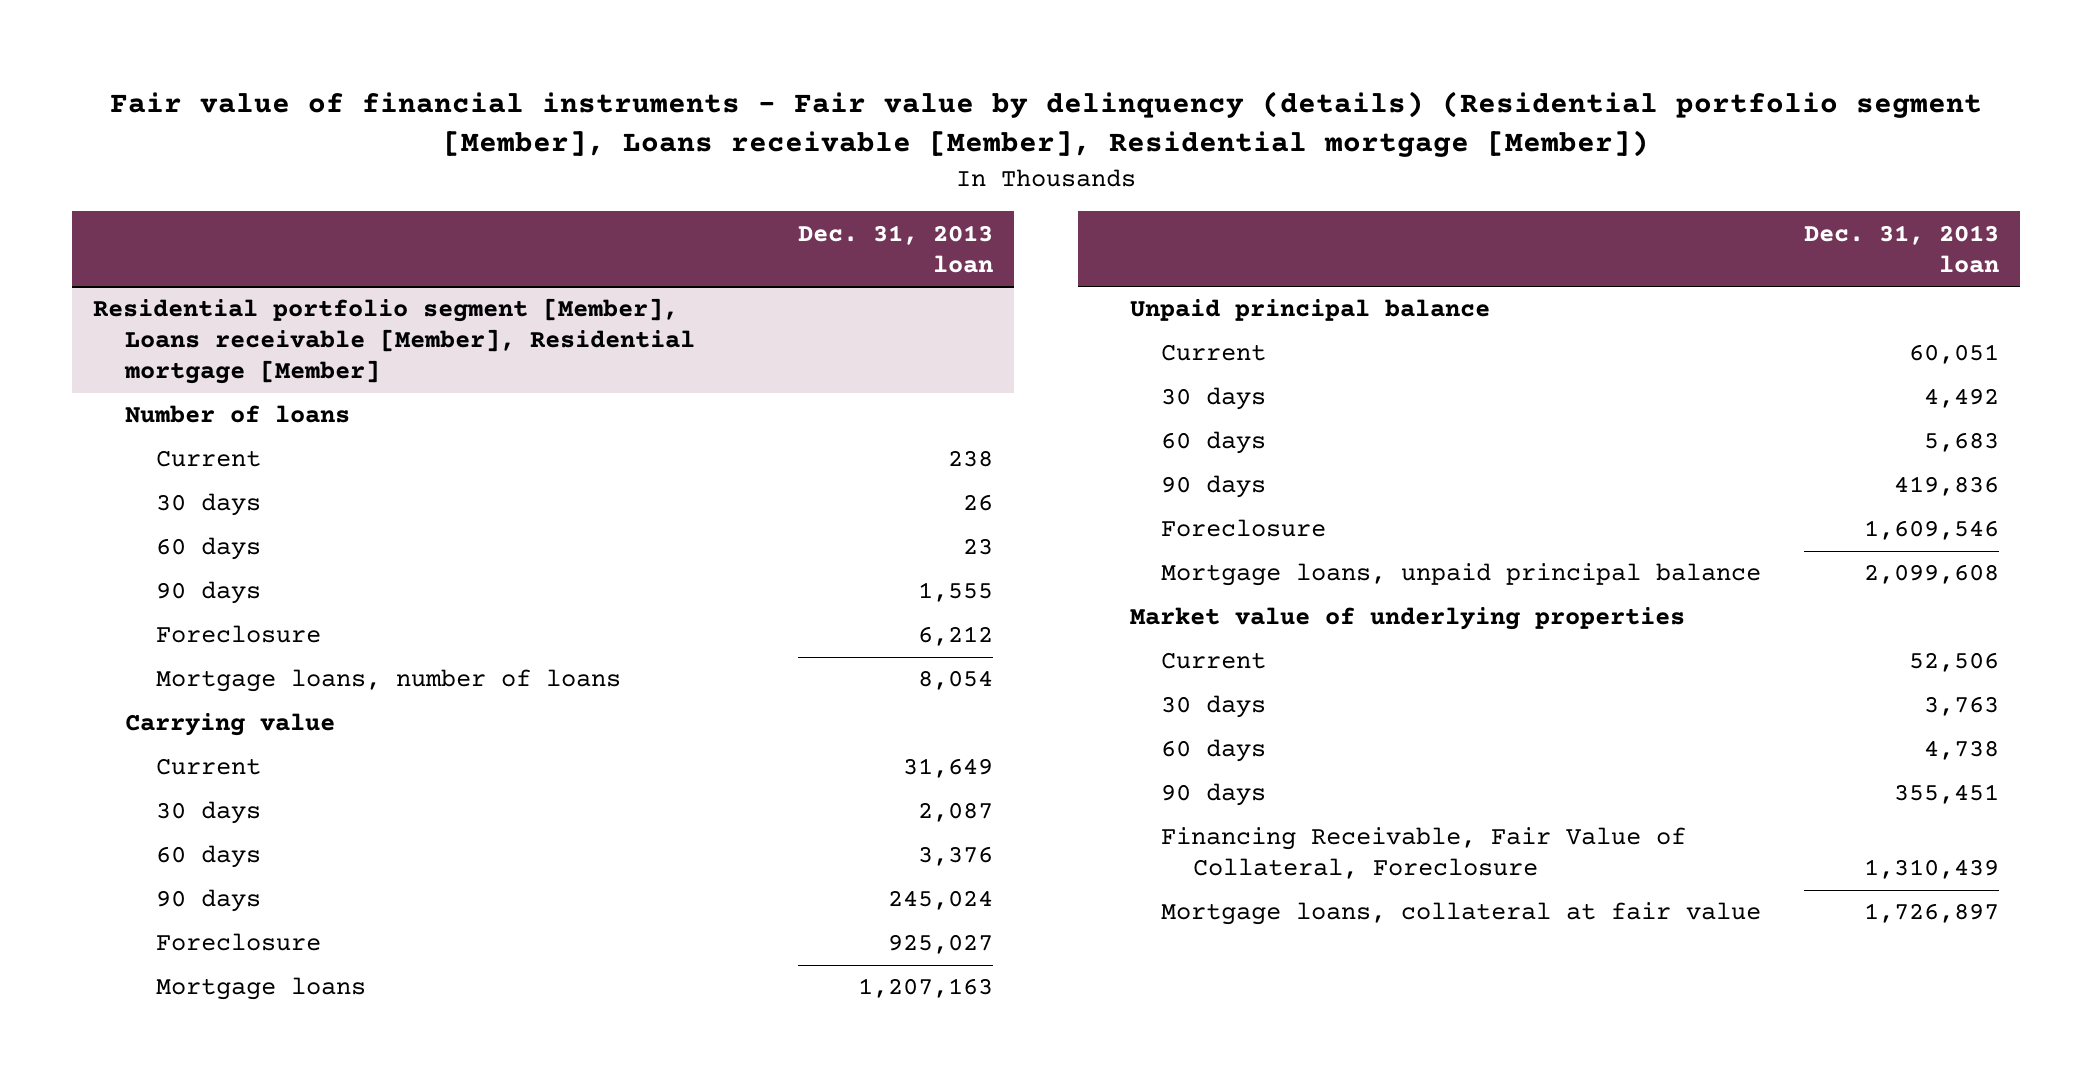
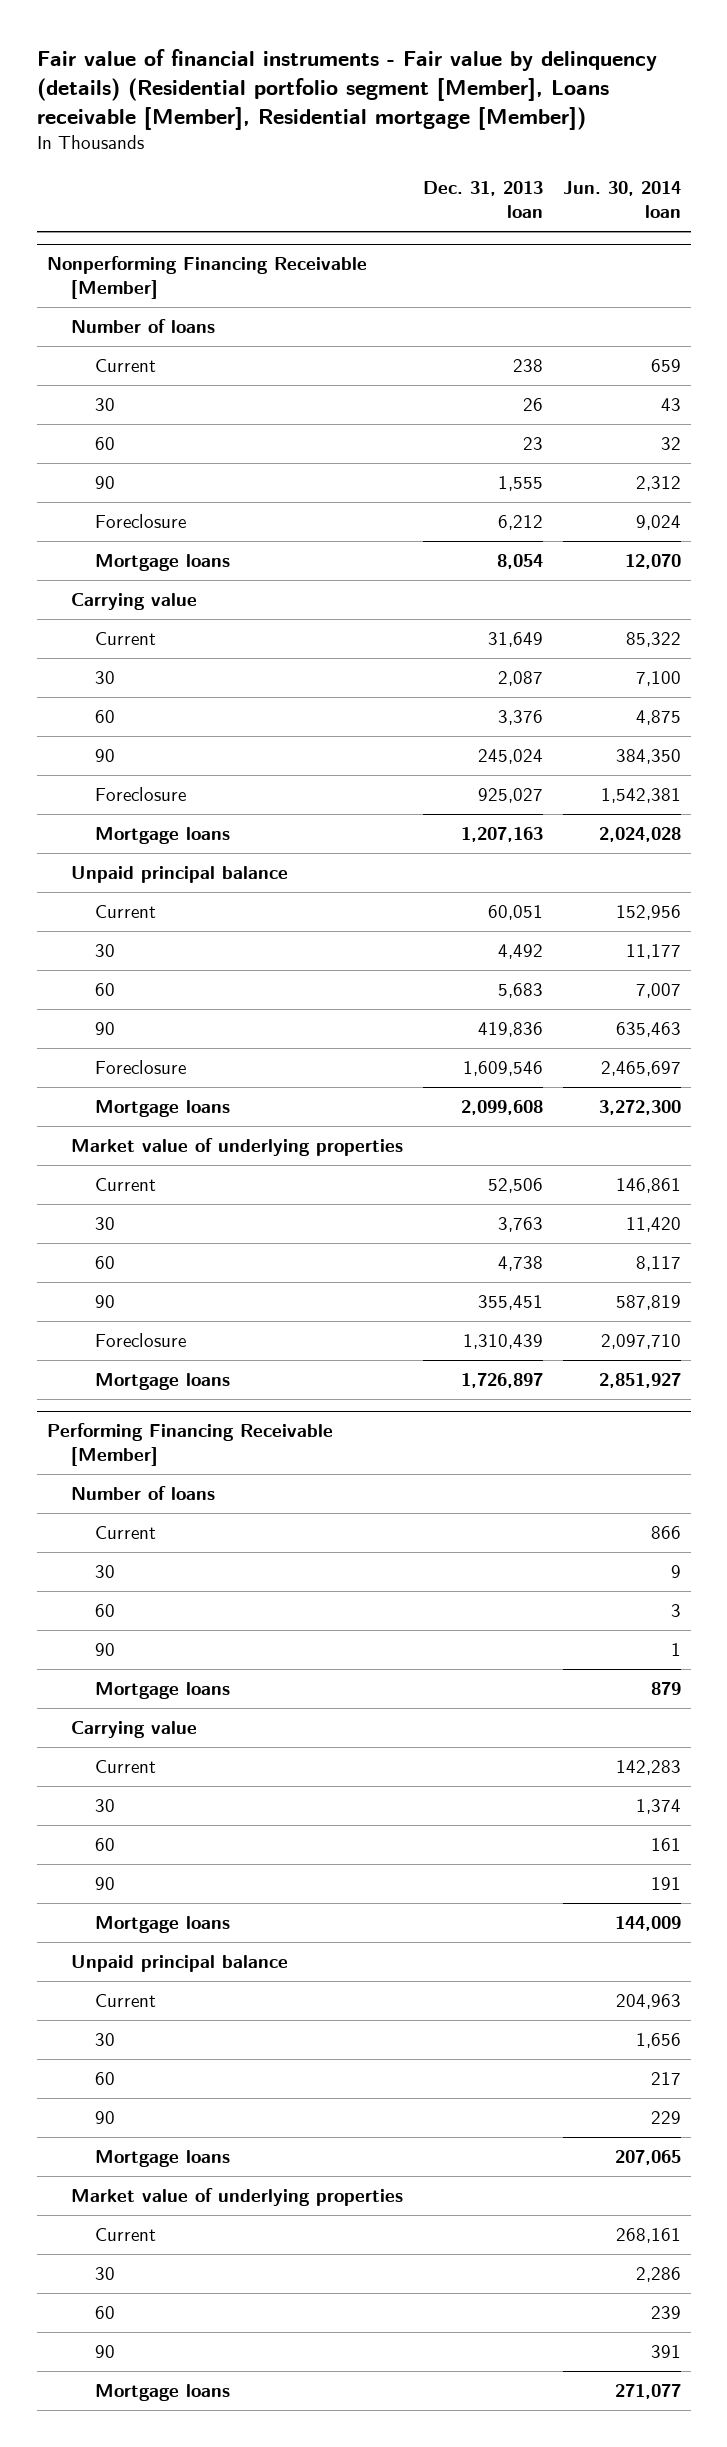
- | Dec. 31, 2013 loan
+ | Dec. 31, 2013 loan | Jun. 30, 2014 loan
- Residential portfolio segment [Member], Loans receivable [Member], Residential mortgage [Member]
+ Nonperforming Financing Receivable [Member]
- 30 days | 26
- 60 days | 23
- 90 days | 1,555
+ 30 | 26 | 43
+ 60 | 23 | 32
+ 90 | 1,555 | 2,312
- Mortgage loans, number of loans | 8,054
+ Mortgage loans | 8,054 | 12,070
- 30 days | 2,087
- 60 days | 3,376
- 90 days | 245,024
+ 30 | 2,087 | 7,100
+ 60 | 3,376 | 4,875
+ 90 | 245,024 | 384,350
- 30 days | 4,492
- 60 days | 5,683
- 90 days | 419,836
+ 30 | 4,492 | 11,177
+ 60 | 5,683 | 7,007
+ 90 | 419,836 | 635,463
- Mortgage loans, unpaid principal balance | 2,099,608
+ Mortgage loans | 2,099,608 | 3,272,300
- 30 days | 3,763
- 60 days | 4,738
- 90 days | 355,451
- Financing Receivable, Fair Value of Collateral, Foreclosure | 1,310,439
- Mortgage loans, collateral at fair value | 1,726,897
+ 30 | 3,763 | 11,420
+ 60 | 4,738 | 8,117
+ 90 | 355,451 | 587,819
+ Foreclosure | 1,310,439 | 2,097,710
+ Mortgage loans | 1,726,897 | 2,851,927
+ Performing Financing Receivable [Member]
+ Number of loans
+ Current | | 866
+ 30 | | 9
+ 60 | | 3
+ 90 | | 1
+ Mortgage loans | | 879
+ Carrying value
+ Current | | 142,283
+ 30 | | 1,374
+ 60 | | 161
+ 90 | | 191
+ Mortgage loans | | 144,009
+ Unpaid principal balance
+ Current | | 204,963
+ 30 | | 1,656
+ 60 | | 217
+ 90 | | 229
+ Mortgage loans | | 207,065
+ Market value of underlying properties
+ Current | | 268,161
+ 30 | | 2,286
+ 60 | | 239
+ 90 | | 391
+ Mortgage loans | | 271,077

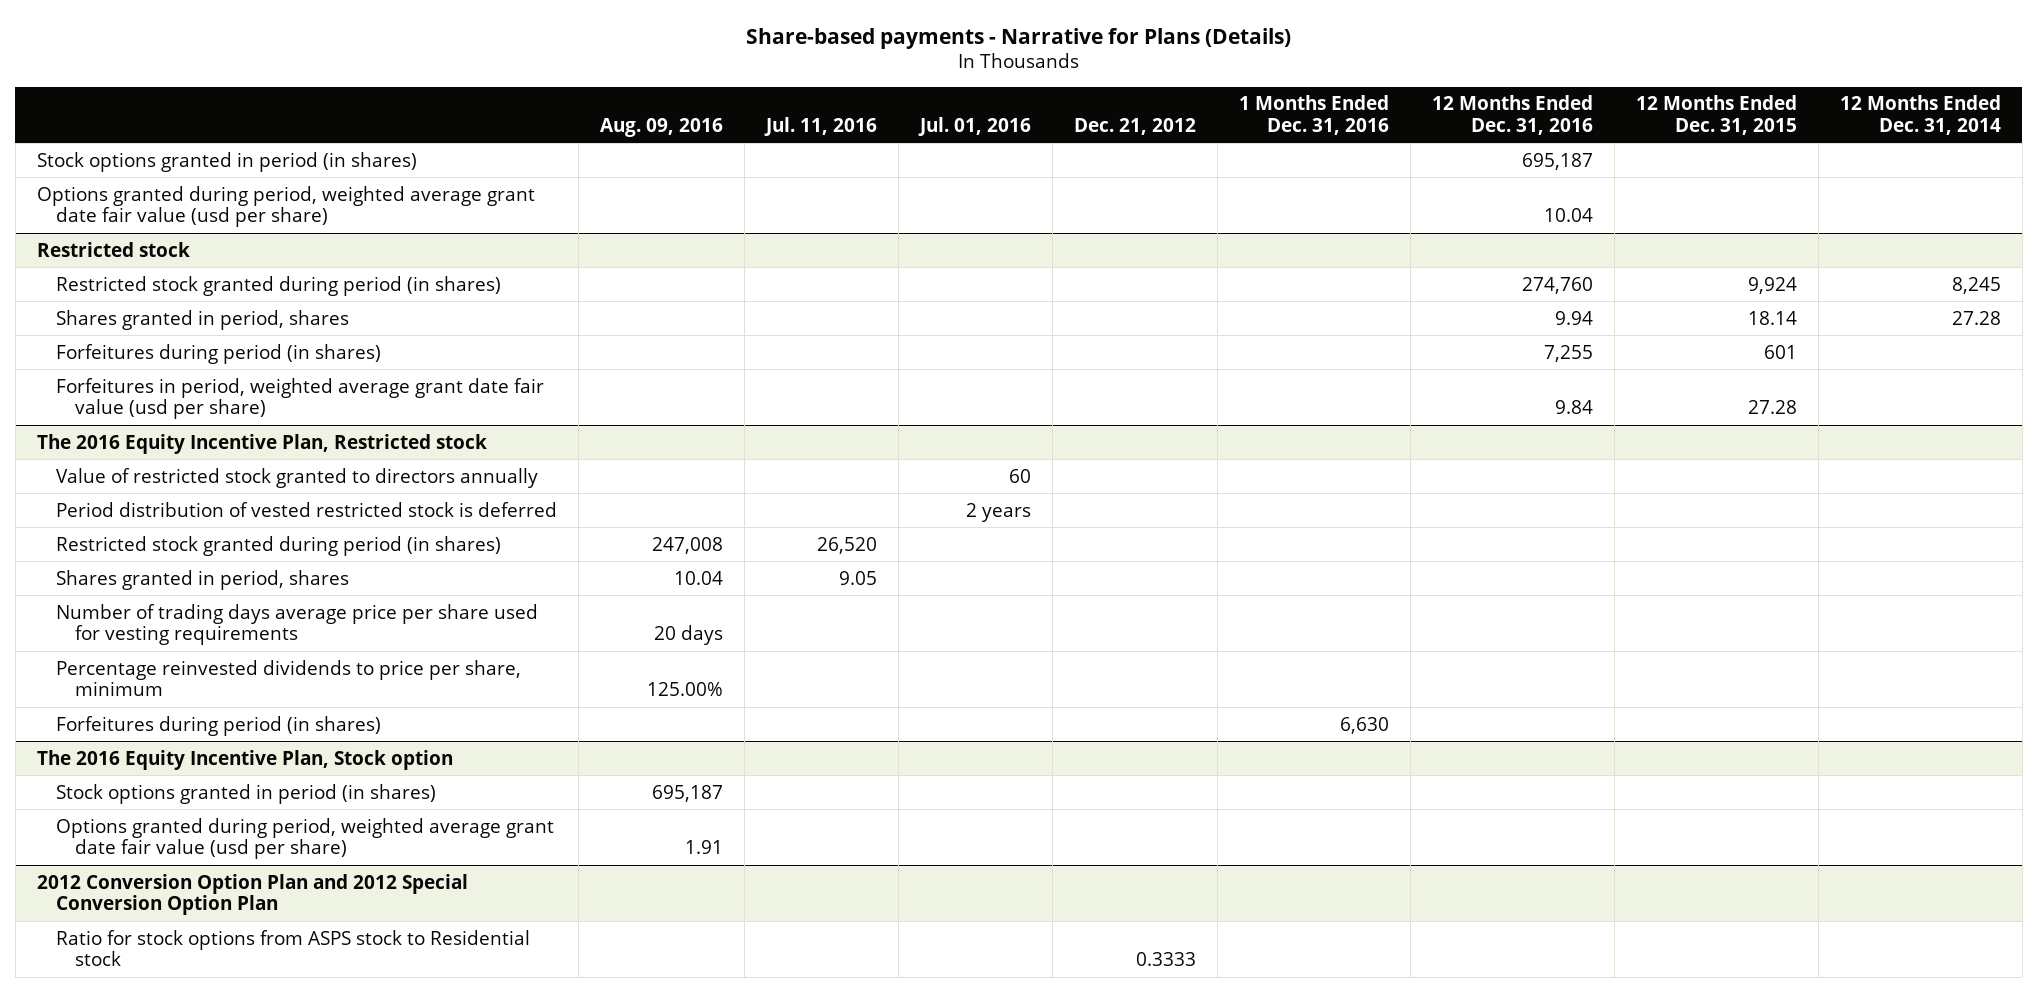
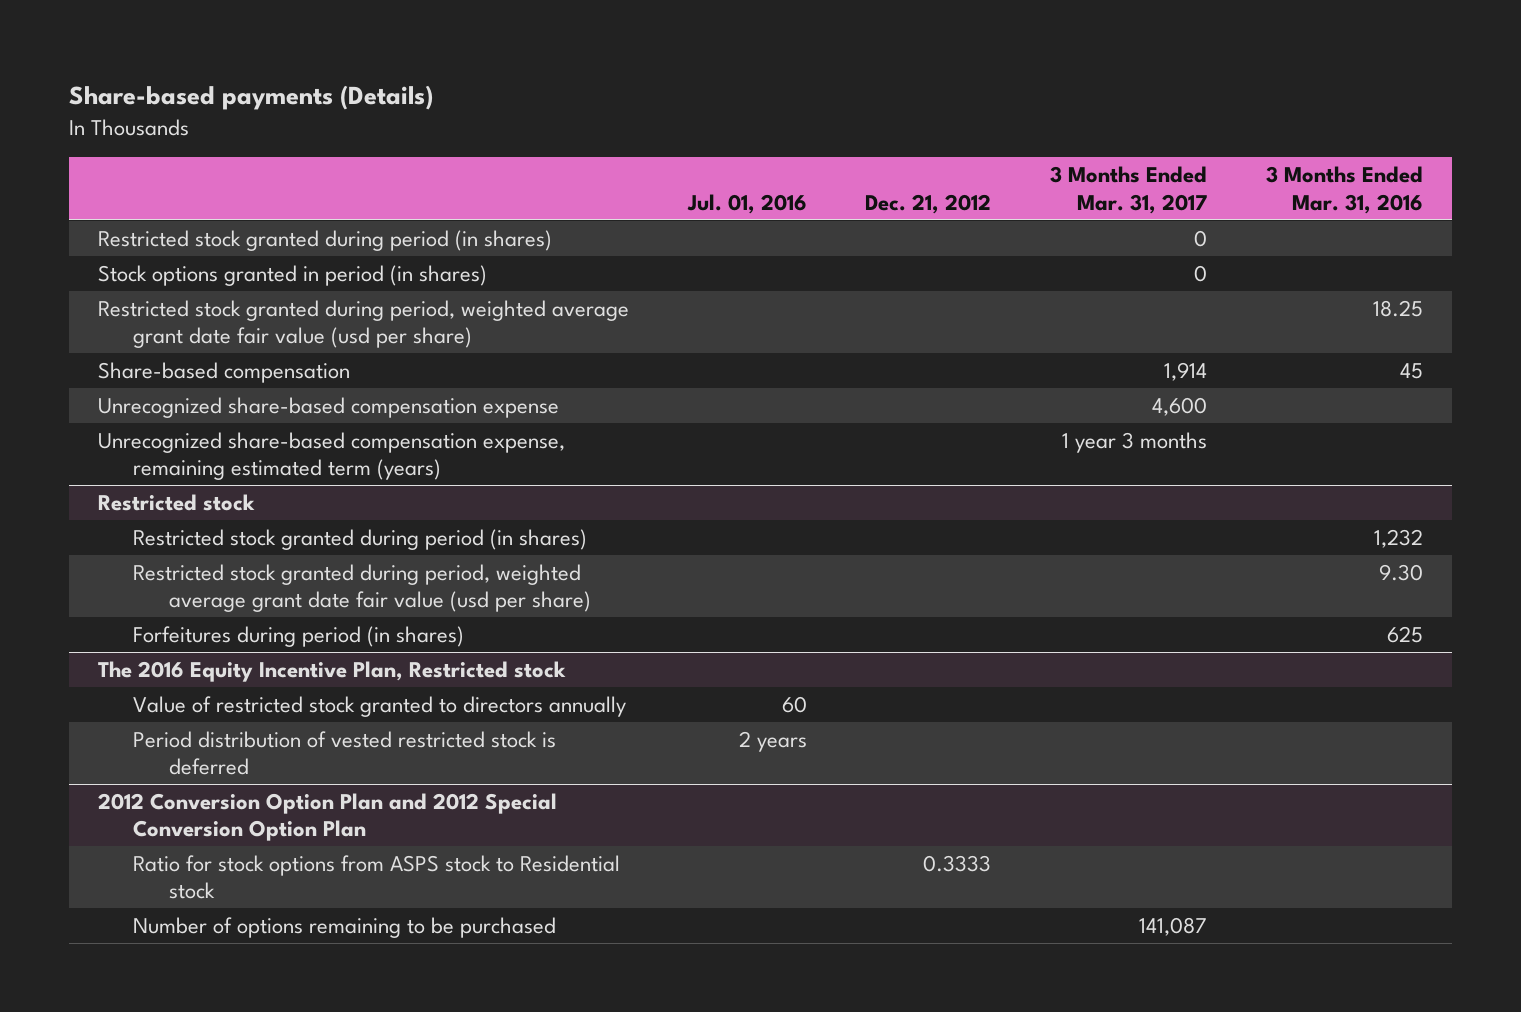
- Share-based payments - Narrative for Plans (Details)
+ Share-based payments (Details)
- | Aug. 09, 2016 | Jul. 11, 2016 | Jul. 01, 2016 | Dec. 21, 2012 | 1 Months Ended Dec. 31, 2016 | 12 Months Ended Dec. 31, 2016 | 12 Months Ended Dec. 31, 2015 | 12 Months Ended Dec. 31, 2014
+ | Jul. 01, 2016 | Dec. 21, 2012 | 3 Months Ended Mar. 31, 2017 | 3 Months Ended Mar. 31, 2016
+ Restricted stock granted during period (in shares) | | | 0 |
- Options granted during period, weighted average grant date fair value (usd per share) | | | | | | 10.04 | |
+ Restricted stock granted during period, weighted average grant date fair value (usd per share) | | | | 18.25
+ Share-based compensation | | | 1,914 | 45
+ Unrecognized share-based compensation expense | | | 4,600 |
+ Unrecognized share-based compensation expense, remaining estimated term (years) | | | 1 year 3 months |
@ Restricted stock
- Shares granted in period, shares | | | | | | 9.94 | 18.14 | 27.28
+ Restricted stock granted during period, weighted average grant date fair value (usd per share) | | | | 9.30
- Forfeitures in period, weighted average grant date fair value (usd per share) | | | | | | 9.84 | 27.28 |
@ The 2016 Equity Incentive Plan, Restricted stock
- Restricted stock granted during period (in shares) | 247,008 | 26,520 | | | | | |
- Shares granted in period, shares | 10.04 | 9.05 | | | | | |
- Number of trading days average price per share used for vesting requirements | 20 days | | | | | | |
- Percentage reinvested dividends to price per share, minimum | 125.00% | | | | | | |
- Forfeitures during period (in shares) | | | | | 6,630 | | |
- The 2016 Equity Incentive Plan, Stock option
- Stock options granted in period (in shares) | 695,187 | | | | | | |
- Options granted during period, weighted average grant date fair value (usd per share) | 1.91 | | | | | | |
@ 2012 Conversion Option Plan and 2012 Special Conversion Option Plan
+ Number of options remaining to be purchased | | | 141,087 |

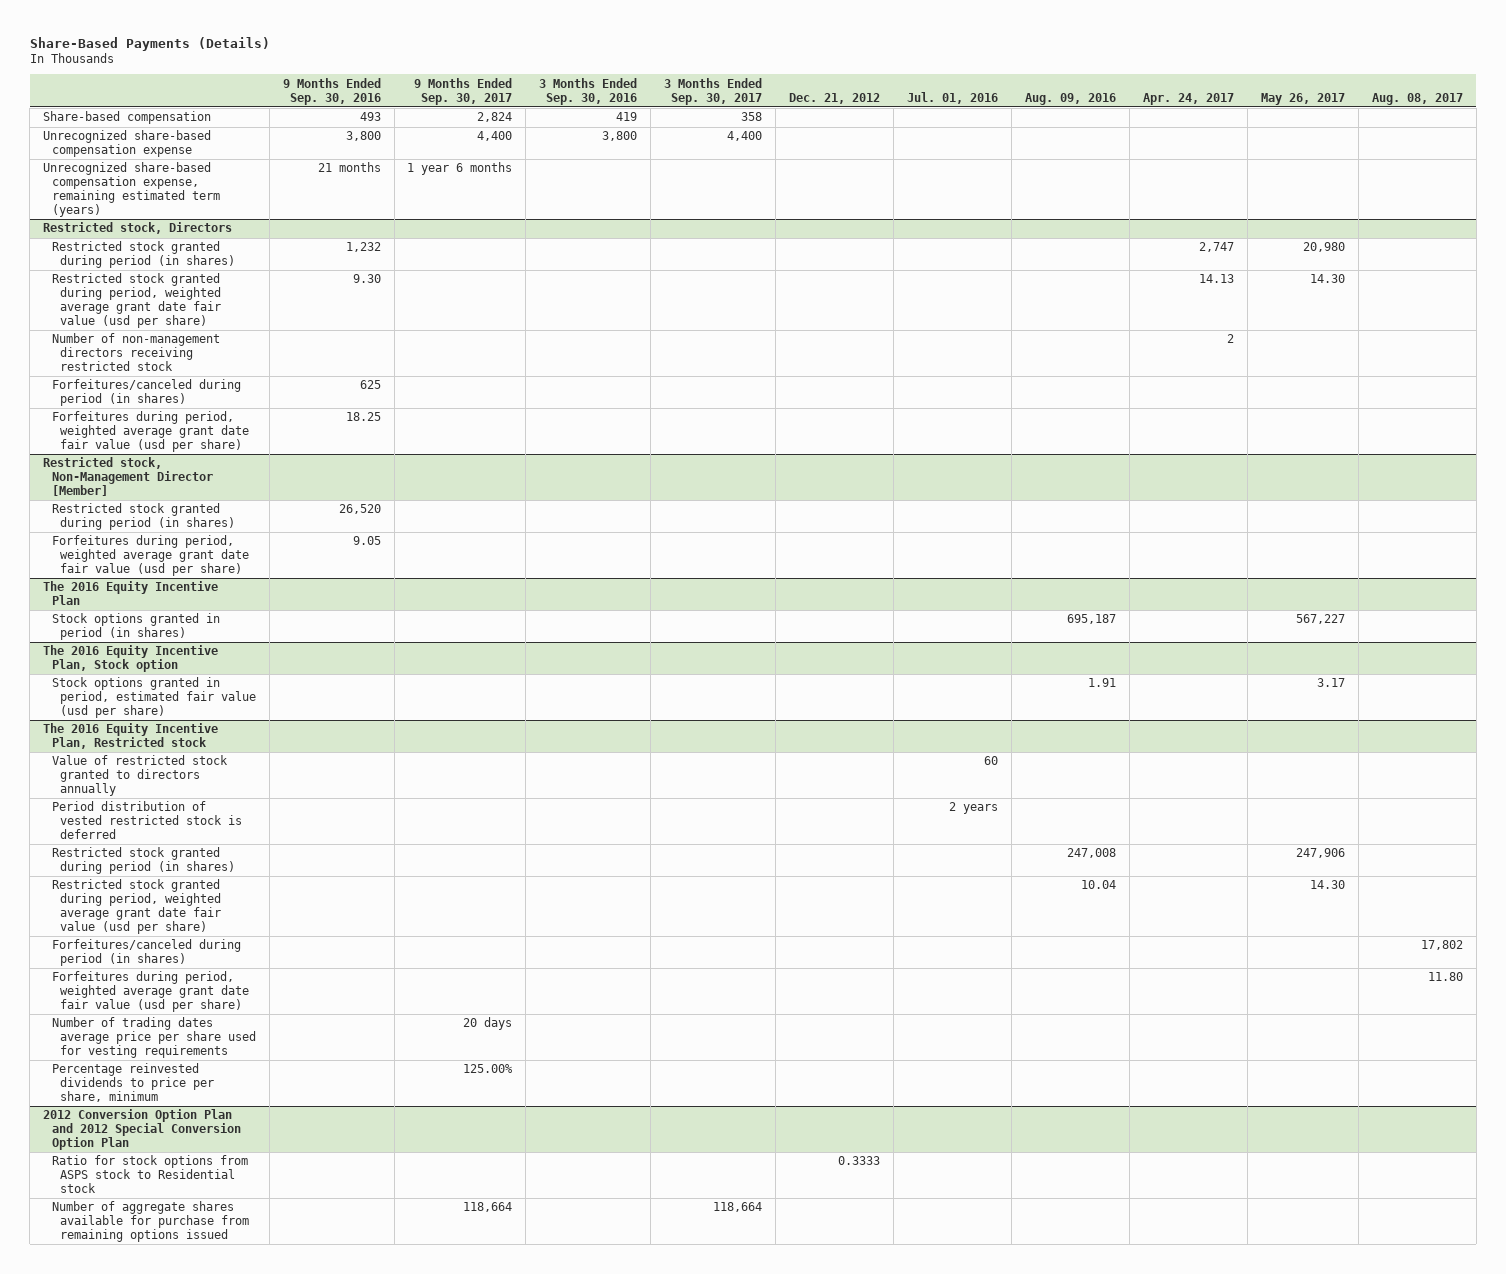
- Share-based payments (Details)
+ Share-Based Payments (Details)
- | Jul. 01, 2016 | Dec. 21, 2012 | 3 Months Ended Mar. 31, 2017 | 3 Months Ended Mar. 31, 2016
+ | 9 Months Ended Sep. 30, 2016 | 9 Months Ended Sep. 30, 2017 | 3 Months Ended Sep. 30, 2016 | 3 Months Ended Sep. 30, 2017 | Dec. 21, 2012 | Jul. 01, 2016 | Aug. 09, 2016 | Apr. 24, 2017 | May 26, 2017 | Aug. 08, 2017
- Restricted stock granted during period (in shares) | | | 0 |
- Stock options granted in period (in shares) | | | 0 |
- Restricted stock granted during period, weighted average grant date fair value (usd per share) | | | | 18.25
- Restricted stock
+ Restricted stock, Directors
- Forfeitures during period (in shares) | | | | 625
+ Number of non-management directors receiving restricted stock | | | | | | | | 2 | |
+ Forfeitures/canceled during period (in shares) | 625 | | | | | | | | |
+ Forfeitures during period, weighted average grant date fair value (usd per share) | 18.25 | | | | | | | | |
+ Restricted stock, Non-Management Director [Member]
+ Restricted stock granted during period (in shares) | 26,520 | | | | | | | | |
+ Forfeitures during period, weighted average grant date fair value (usd per share) | 9.05 | | | | | | | | |
+ The 2016 Equity Incentive Plan
+ Stock options granted in period (in shares) | | | | | | | 695,187 | | 567,227 |
+ The 2016 Equity Incentive Plan, Stock option
+ Stock options granted in period, estimated fair value (usd per share) | | | | | | | 1.91 | | 3.17 |
@ The 2016 Equity Incentive Plan, Restricted stock
+ Restricted stock granted during period (in shares) | | | | | | | 247,008 | | 247,906 |
+ Restricted stock granted during period, weighted average grant date fair value (usd per share) | | | | | | | 10.04 | | 14.30 |
+ Forfeitures/canceled during period (in shares) | | | | | | | | | | 17,802
+ Forfeitures during period, weighted average grant date fair value (usd per share) | | | | | | | | | | 11.80
+ Number of trading dates average price per share used for vesting requirements | | 20 days | | | | | | | |
+ Percentage reinvested dividends to price per share, minimum | | 125.00% | | | | | | | |
@ 2012 Conversion Option Plan and 2012 Special Conversion Option Plan
- Number of options remaining to be purchased | | | 141,087 |
+ Number of aggregate shares available for purchase from remaining options issued | | 118,664 | | 118,664 | | | | | |

